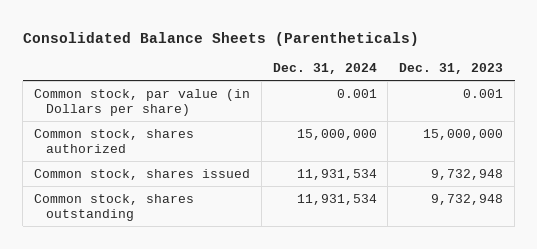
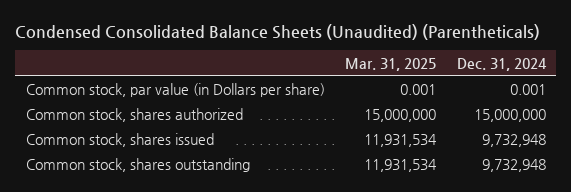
- Consolidated Balance Sheets (Parentheticals)
+ Condensed Consolidated Balance Sheets (Unaudited) (Parentheticals)
- | Dec. 31, 2024 | Dec. 31, 2023
+ | Mar. 31, 2025 | Dec. 31, 2024
- Common stock, shares issued | 11,931,534 | 9,732,948
- Common stock, shares outstanding | 11,931,534 | 9,732,948
+ Common stock, shares issued | 11,931,534 | 9,732,948
+ Common stock, shares outstanding | 11,931,534 | 9,732,948

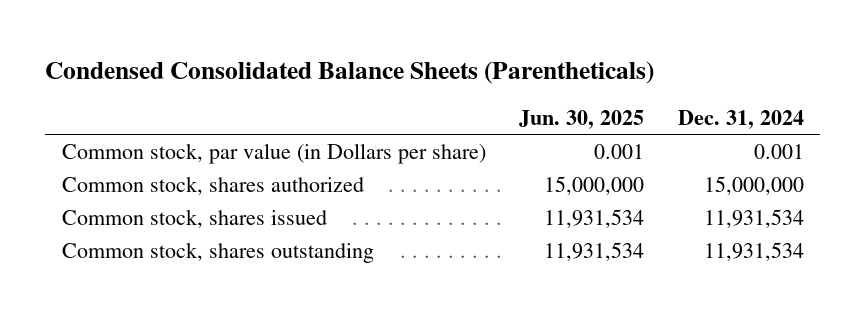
- Condensed Consolidated Balance Sheets (Unaudited) (Parentheticals)
+ Condensed Consolidated Balance Sheets (Parentheticals)
- | Mar. 31, 2025 | Dec. 31, 2024
+ | Jun. 30, 2025 | Dec. 31, 2024
- Common stock, shares issued | 11,931,534 | 9,732,948
- Common stock, shares outstanding | 11,931,534 | 9,732,948
+ Common stock, shares issued | 11,931,534 | 11,931,534
+ Common stock, shares outstanding | 11,931,534 | 11,931,534

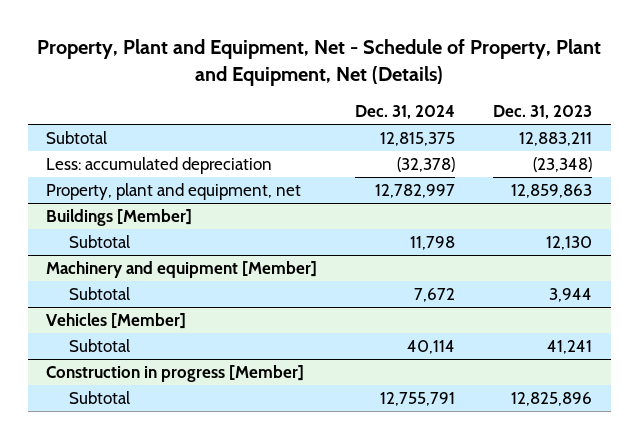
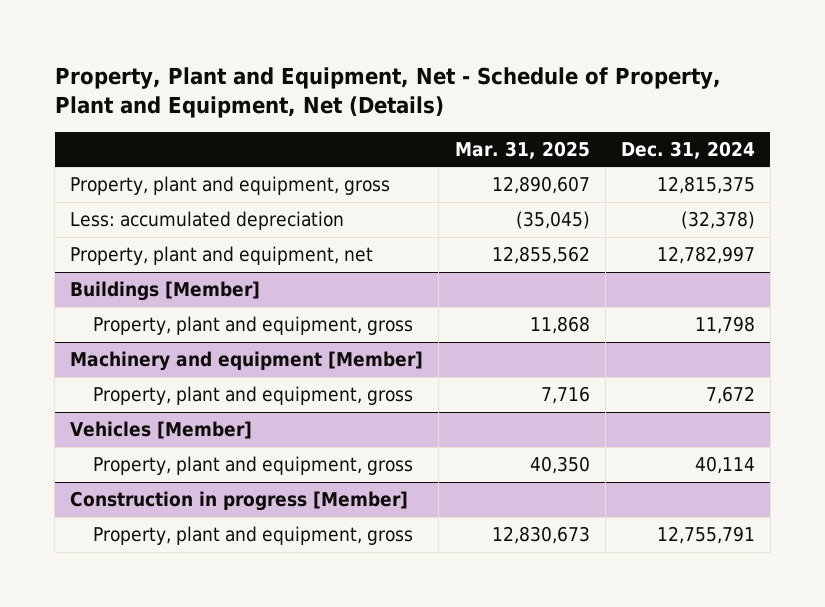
- | Dec. 31, 2024 | Dec. 31, 2023
+ | Mar. 31, 2025 | Dec. 31, 2024
- Subtotal | 12,815,375 | 12,883,211
+ Property, plant and equipment, gross | 12,890,607 | 12,815,375
@ Buildings [Member]
- Subtotal | 11,798 | 12,130
+ Property, plant and equipment, gross | 11,868 | 11,798
@ Machinery and equipment [Member]
- Subtotal | 7,672 | 3,944
+ Property, plant and equipment, gross | 7,716 | 7,672
@ Vehicles [Member]
- Subtotal | 40,114 | 41,241
+ Property, plant and equipment, gross | 40,350 | 40,114
@ Construction in progress [Member]
- Subtotal | 12,755,791 | 12,825,896
+ Property, plant and equipment, gross | 12,830,673 | 12,755,791

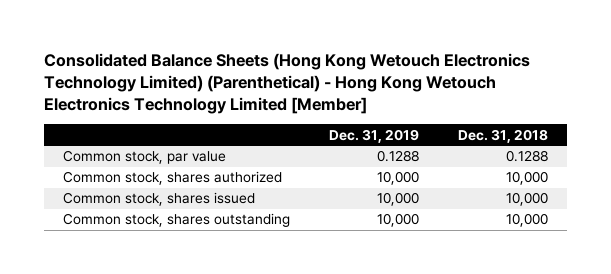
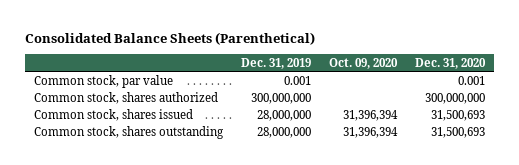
- Consolidated Balance Sheets (Hong Kong Wetouch Electronics Technology Limited) (Parenthetical) - Hong Kong Wetouch Electronics Technology Limited [Member]
+ Consolidated Balance Sheets (Parenthetical)
- | Dec. 31, 2019 | Dec. 31, 2018
+ | Dec. 31, 2019 | Oct. 09, 2020 | Dec. 31, 2020
- Common stock, par value | 0.1288 | 0.1288
- Common stock, shares authorized | 10,000 | 10,000
- Common stock, shares issued | 10,000 | 10,000
- Common stock, shares outstanding | 10,000 | 10,000
+ Common stock, par value | 0.001 | | 0.001
+ Common stock, shares authorized | 300,000,000 | | 300,000,000
+ Common stock, shares issued | 28,000,000 | 31,396,394 | 31,500,693
+ Common stock, shares outstanding | 28,000,000 | 31,396,394 | 31,500,693

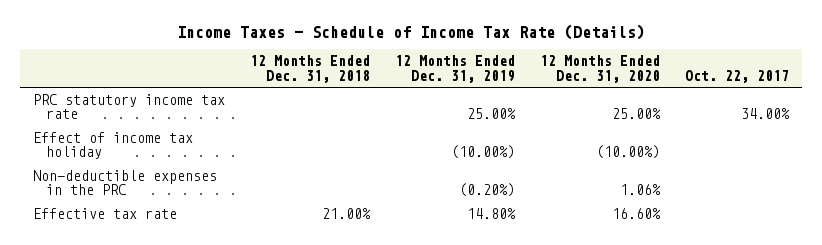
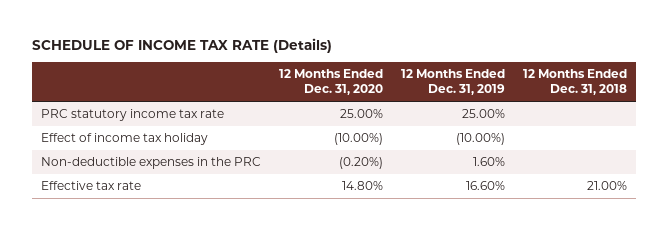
- Income Taxes - Schedule of Income Tax Rate (Details)
+ SCHEDULE OF INCOME TAX RATE (Details)
- | 12 Months Ended Dec. 31, 2018 | 12 Months Ended Dec. 31, 2019 | 12 Months Ended Dec. 31, 2020 | Oct. 22, 2017
+ | 12 Months Ended Dec. 31, 2020 | 12 Months Ended Dec. 31, 2019 | 12 Months Ended Dec. 31, 2018
- Non-deductible expenses in the PRC | | (0.20%) | 1.06% |
- Effective tax rate | 21.00% | 14.80% | 16.60% |
+ Non-deductible expenses in the PRC | (0.20%) | 1.60% |
+ Effective tax rate | 14.80% | 16.60% | 21.00%

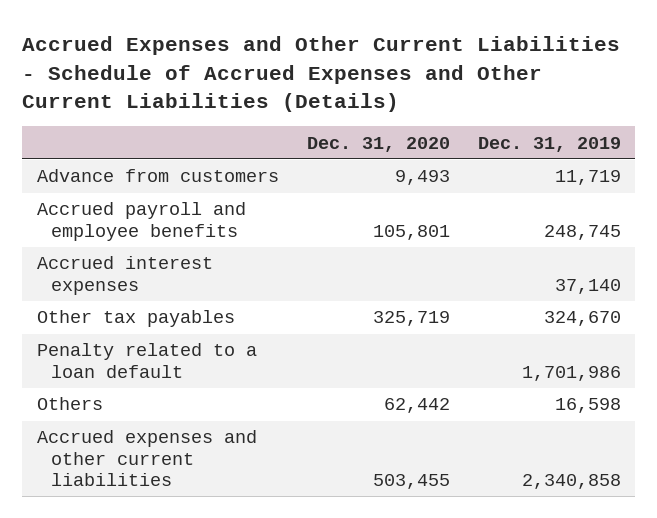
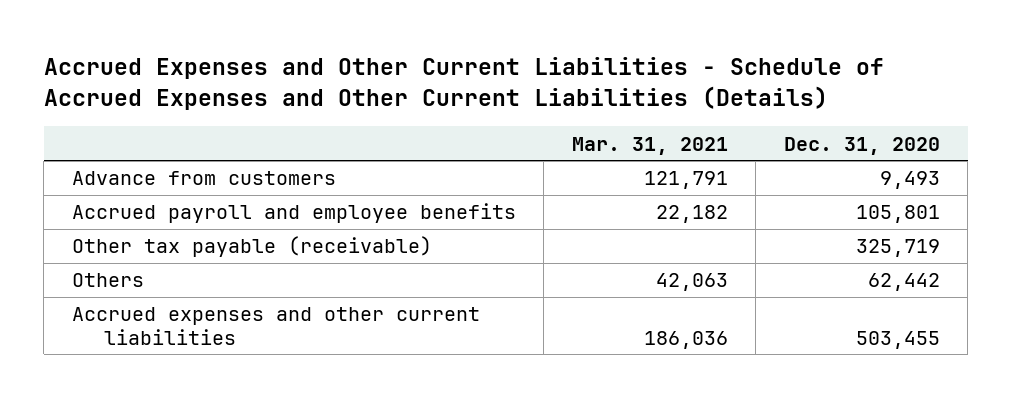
- | Dec. 31, 2020 | Dec. 31, 2019
+ | Mar. 31, 2021 | Dec. 31, 2020
- Accrued interest expenses | | 37,140
- Other tax payables | 325,719 | 324,670
- Penalty related to a loan default | | 1,701,986
+ Other tax payable (receivable) | | 325,719

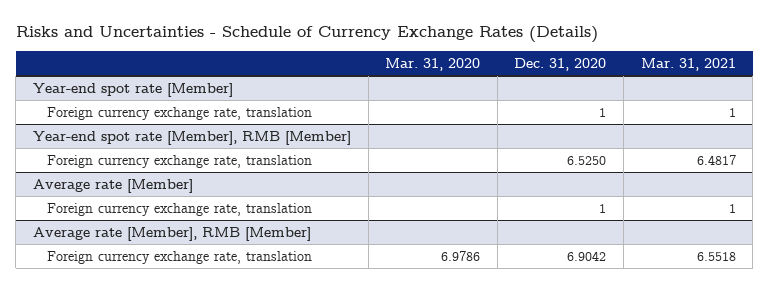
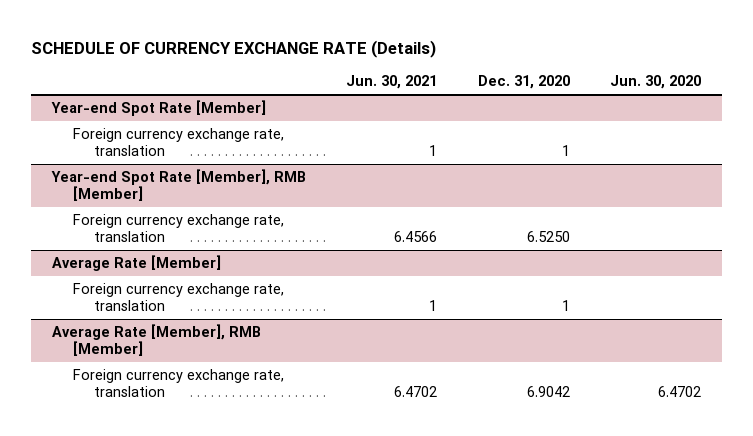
- Risks and Uncertainties - Schedule of Currency Exchange Rates (Details)
+ SCHEDULE OF CURRENCY EXCHANGE RATE (Details)
- | Mar. 31, 2020 | Dec. 31, 2020 | Mar. 31, 2021
+ | Jun. 30, 2021 | Dec. 31, 2020 | Jun. 30, 2020
- Year-end spot rate [Member]
+ Year-end Spot Rate [Member]
- Year-end spot rate [Member], RMB [Member]
+ Year-end Spot Rate [Member], RMB [Member]
- Average rate [Member]
+ Average Rate [Member]
- Average rate [Member], RMB [Member]
+ Average Rate [Member], RMB [Member]

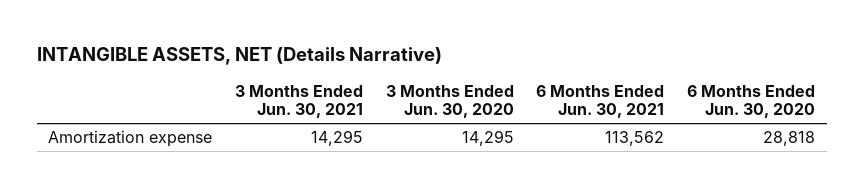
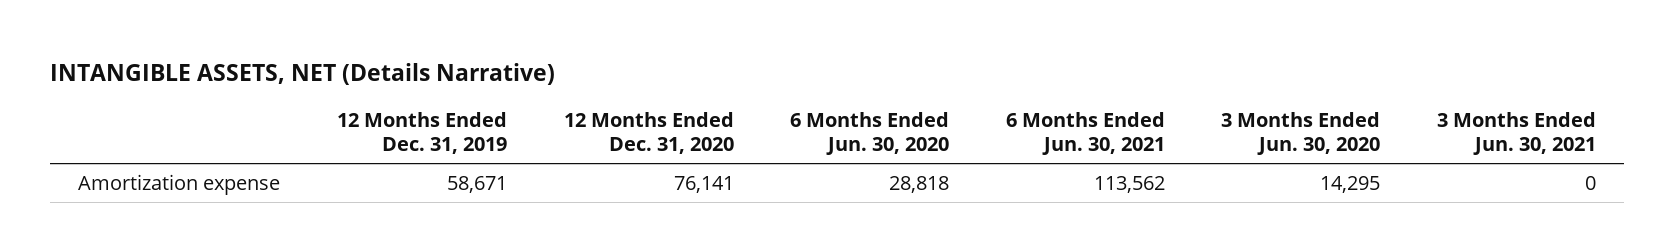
- | 3 Months Ended Jun. 30, 2021 | 3 Months Ended Jun. 30, 2020 | 6 Months Ended Jun. 30, 2021 | 6 Months Ended Jun. 30, 2020
+ | 12 Months Ended Dec. 31, 2019 | 12 Months Ended Dec. 31, 2020 | 6 Months Ended Jun. 30, 2020 | 6 Months Ended Jun. 30, 2021 | 3 Months Ended Jun. 30, 2020 | 3 Months Ended Jun. 30, 2021
- Amortization expense | 14,295 | 14,295 | 113,562 | 28,818
+ Amortization expense | 58,671 | 76,141 | 28,818 | 113,562 | 14,295 | 0

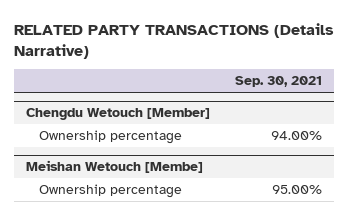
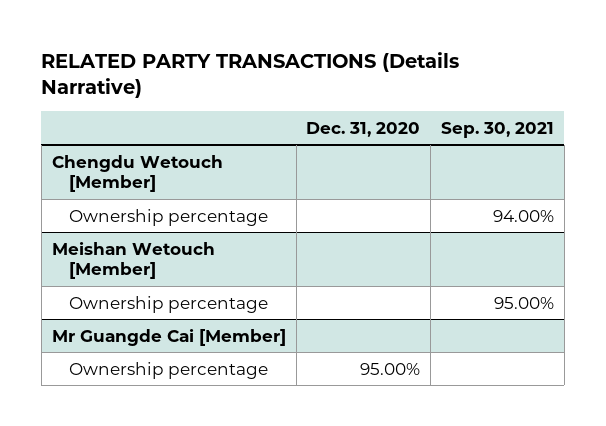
- | Sep. 30, 2021
+ | Dec. 31, 2020 | Sep. 30, 2021
- Meishan Wetouch [Membe]
+ Meishan Wetouch [Member]
+ Mr Guangde Cai [Member]
+ Ownership percentage | 95.00% |

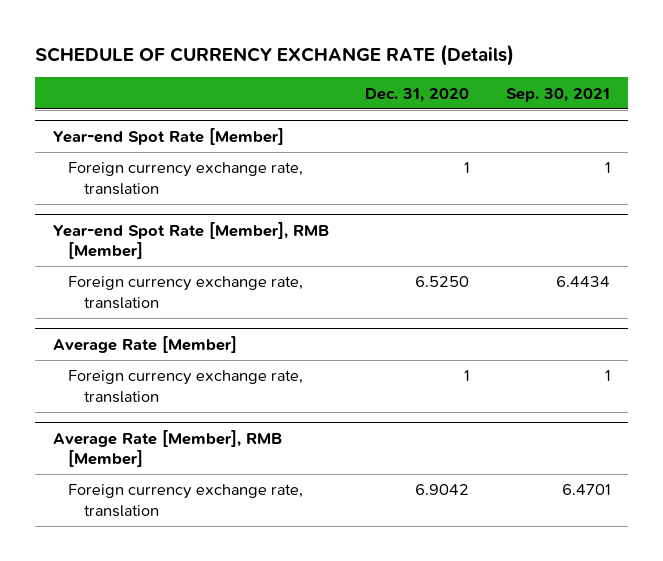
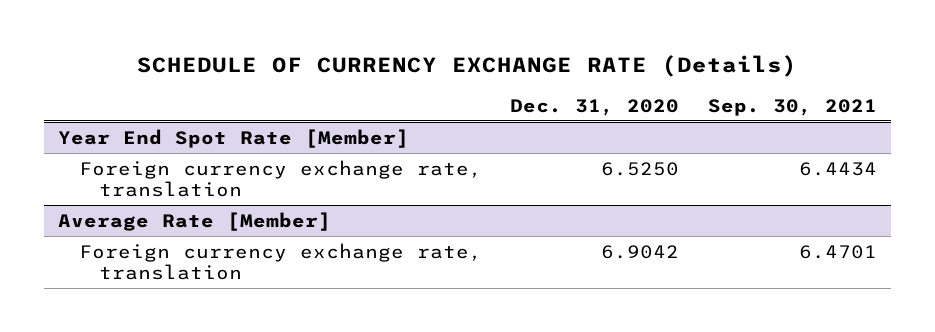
- Year-end Spot Rate [Member]
- Foreign currency exchange rate, translation | 1 | 1
- Year-end Spot Rate [Member], RMB [Member]
+ Year End Spot Rate [Member]
@ Average Rate [Member]
- Foreign currency exchange rate, translation | 1 | 1
- Average Rate [Member], RMB [Member]

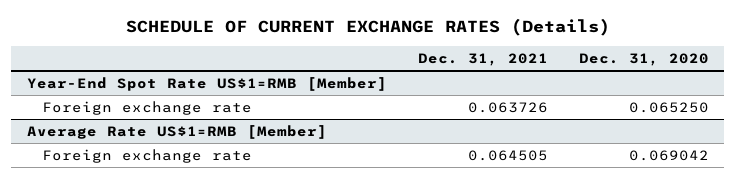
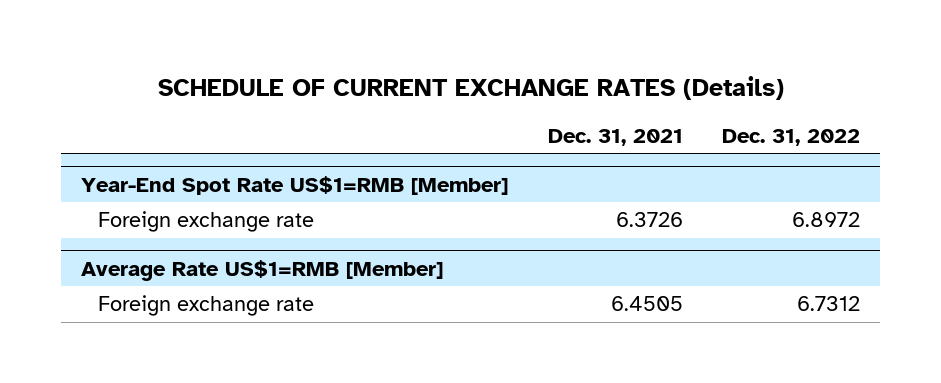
- | Dec. 31, 2021 | Dec. 31, 2020
+ | Dec. 31, 2021 | Dec. 31, 2022
@ Year-End Spot Rate US$1=RMB [Member]
- Foreign exchange rate | 0.063726 | 0.065250
+ Foreign exchange rate | 6.3726 | 6.8972
@ Average Rate US$1=RMB [Member]
- Foreign exchange rate | 0.064505 | 0.069042
+ Foreign exchange rate | 6.4505 | 6.7312

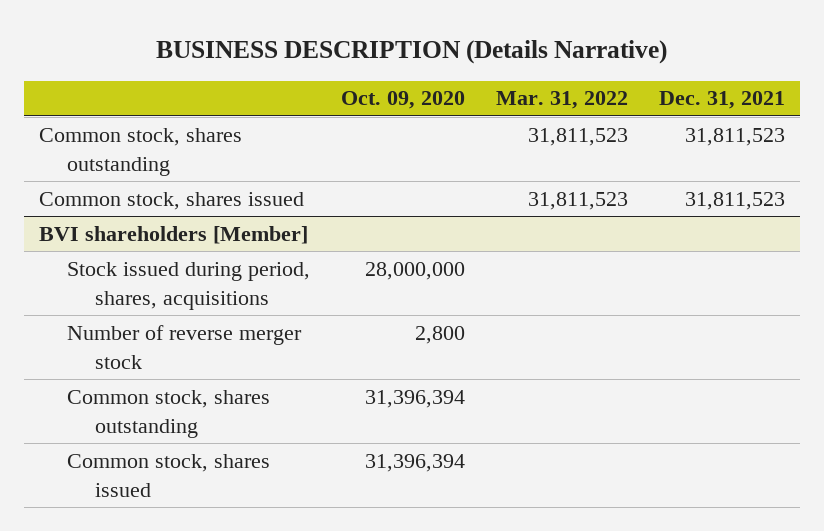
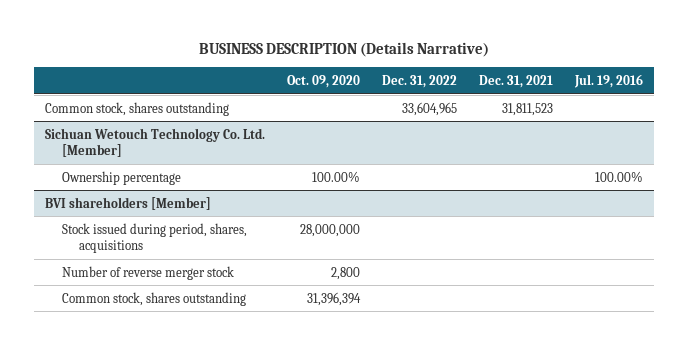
- | Oct. 09, 2020 | Mar. 31, 2022 | Dec. 31, 2021
+ | Oct. 09, 2020 | Dec. 31, 2022 | Dec. 31, 2021 | Jul. 19, 2016
- Common stock, shares issued | | 31,811,523 | 31,811,523
+ Sichuan Wetouch Technology Co. Ltd. [Member]
+ Ownership percentage | 100.00% | | | 100.00%
@ BVI shareholders [Member]
- Common stock, shares issued | 31,396,394 | |

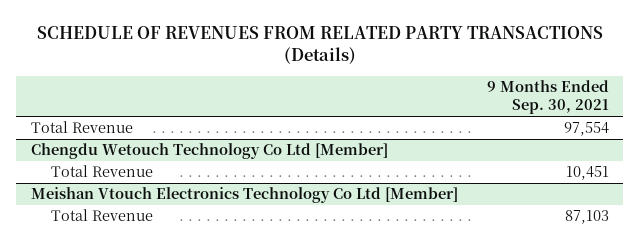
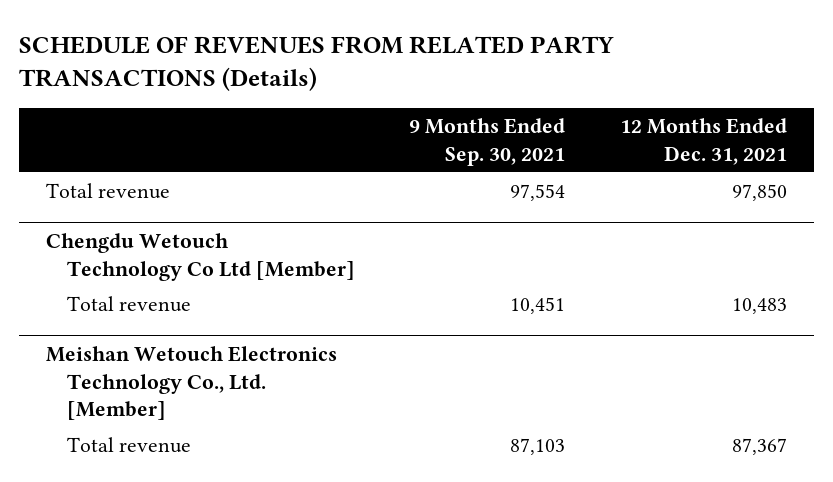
- | 9 Months Ended Sep. 30, 2021
+ | 9 Months Ended Sep. 30, 2021 | 12 Months Ended Dec. 31, 2021
- Total Revenue | 97,554
+ Total revenue | 97,554 | 97,850
@ Chengdu Wetouch Technology Co Ltd [Member]
- Total Revenue | 10,451
- Meishan Vtouch Electronics Technology Co Ltd [Member]
- Total Revenue | 87,103
@ Chengdu Wetouch Technology Co Ltd [Member]
+ Total revenue | 10,451 | 10,483
+ Meishan Wetouch Electronics Technology Co., Ltd. [Member]
+ Total revenue | 87,103 | 87,367

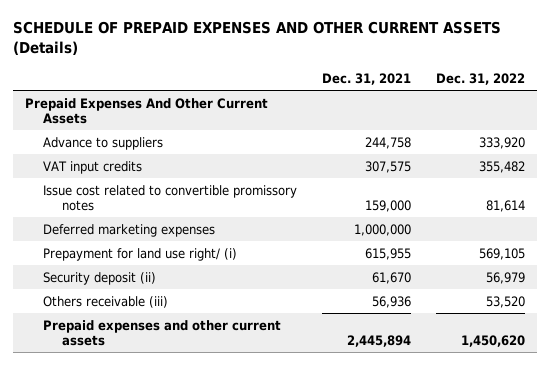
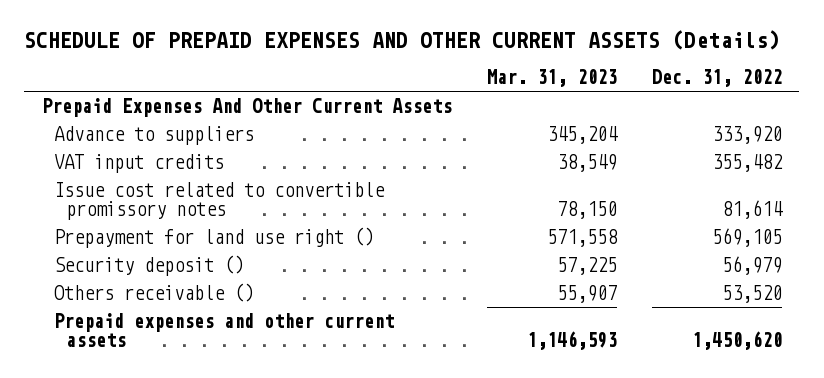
- | Dec. 31, 2021 | Dec. 31, 2022
+ | Mar. 31, 2023 | Dec. 31, 2022
- Deferred marketing expenses | 1,000,000 |
- Prepayment for land use right/ (i) | 615,955 | 569,105
- Security deposit (ii) | 61,670 | 56,979
- Others receivable (iii) | 56,936 | 53,520
+ Prepayment for land use right () | 571,558 | 569,105
+ Security deposit () | 57,225 | 56,979
+ Others receivable () | 55,907 | 53,520

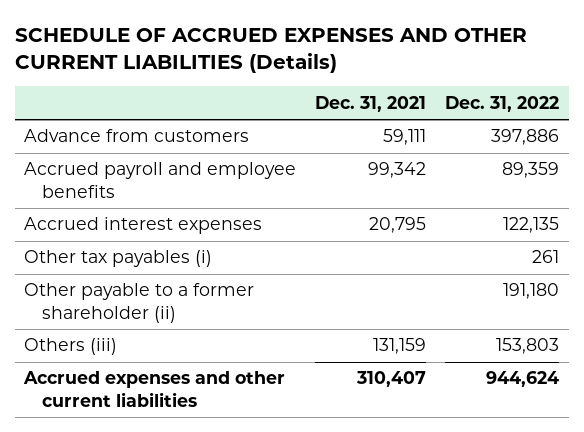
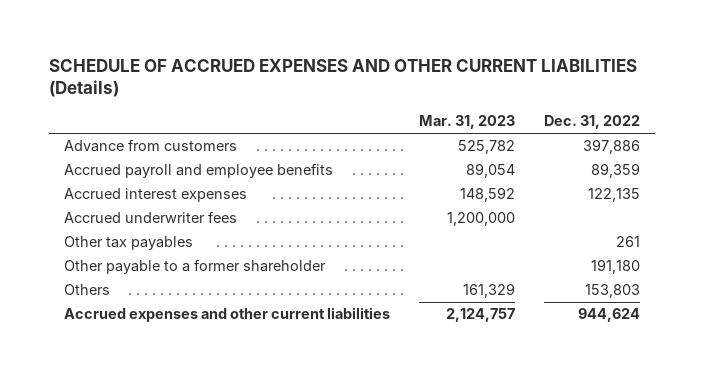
- | Dec. 31, 2021 | Dec. 31, 2022
+ | Mar. 31, 2023 | Dec. 31, 2022
- Other tax payables (i) | | 261
- Other payable to a former shareholder (ii) | | 191,180
- Others (iii) | 131,159 | 153,803
+ Accrued underwriter fees | 1,200,000 |
+ Other tax payables | | 261
+ Other payable to a former shareholder | | 191,180
+ Others | 161,329 | 153,803

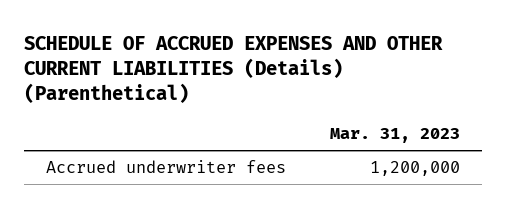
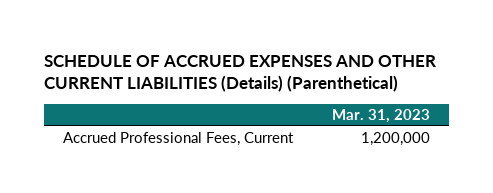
- Accrued underwriter fees | 1,200,000
+ Accrued Professional Fees, Current | 1,200,000

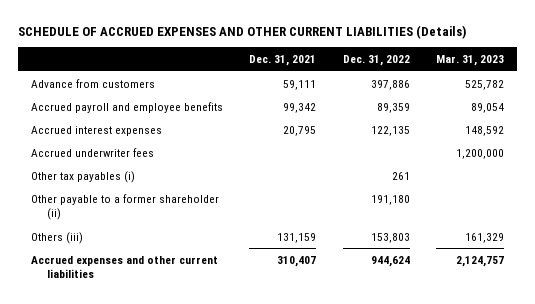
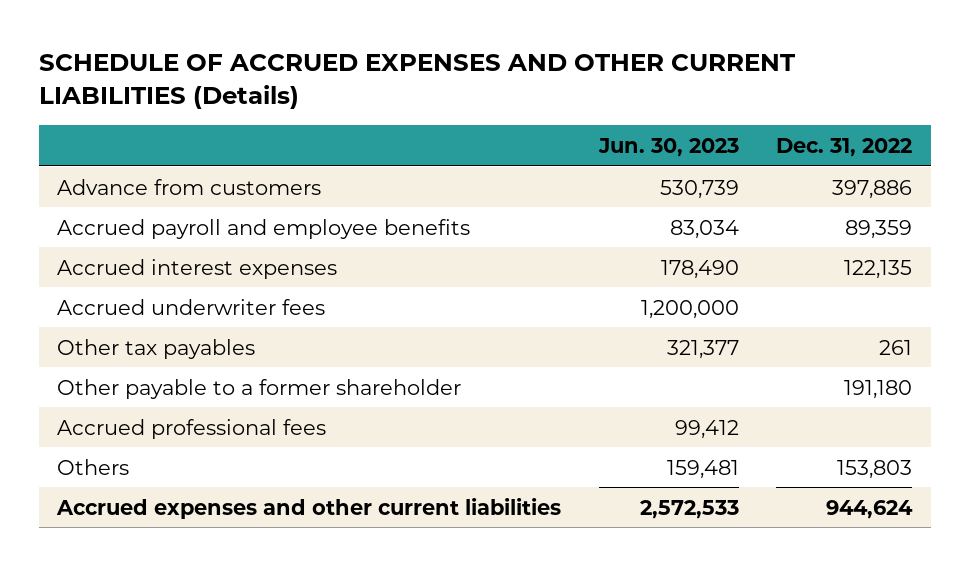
- | Dec. 31, 2021 | Dec. 31, 2022 | Mar. 31, 2023
+ | Jun. 30, 2023 | Dec. 31, 2022
- Other tax payables (i) | | 261 |
- Other payable to a former shareholder (ii) | | 191,180 |
- Others (iii) | 131,159 | 153,803 | 161,329
+ Other tax payables | 321,377 | 261
+ Other payable to a former shareholder | | 191,180
+ Accrued professional fees | 99,412 |
+ Others | 159,481 | 153,803

